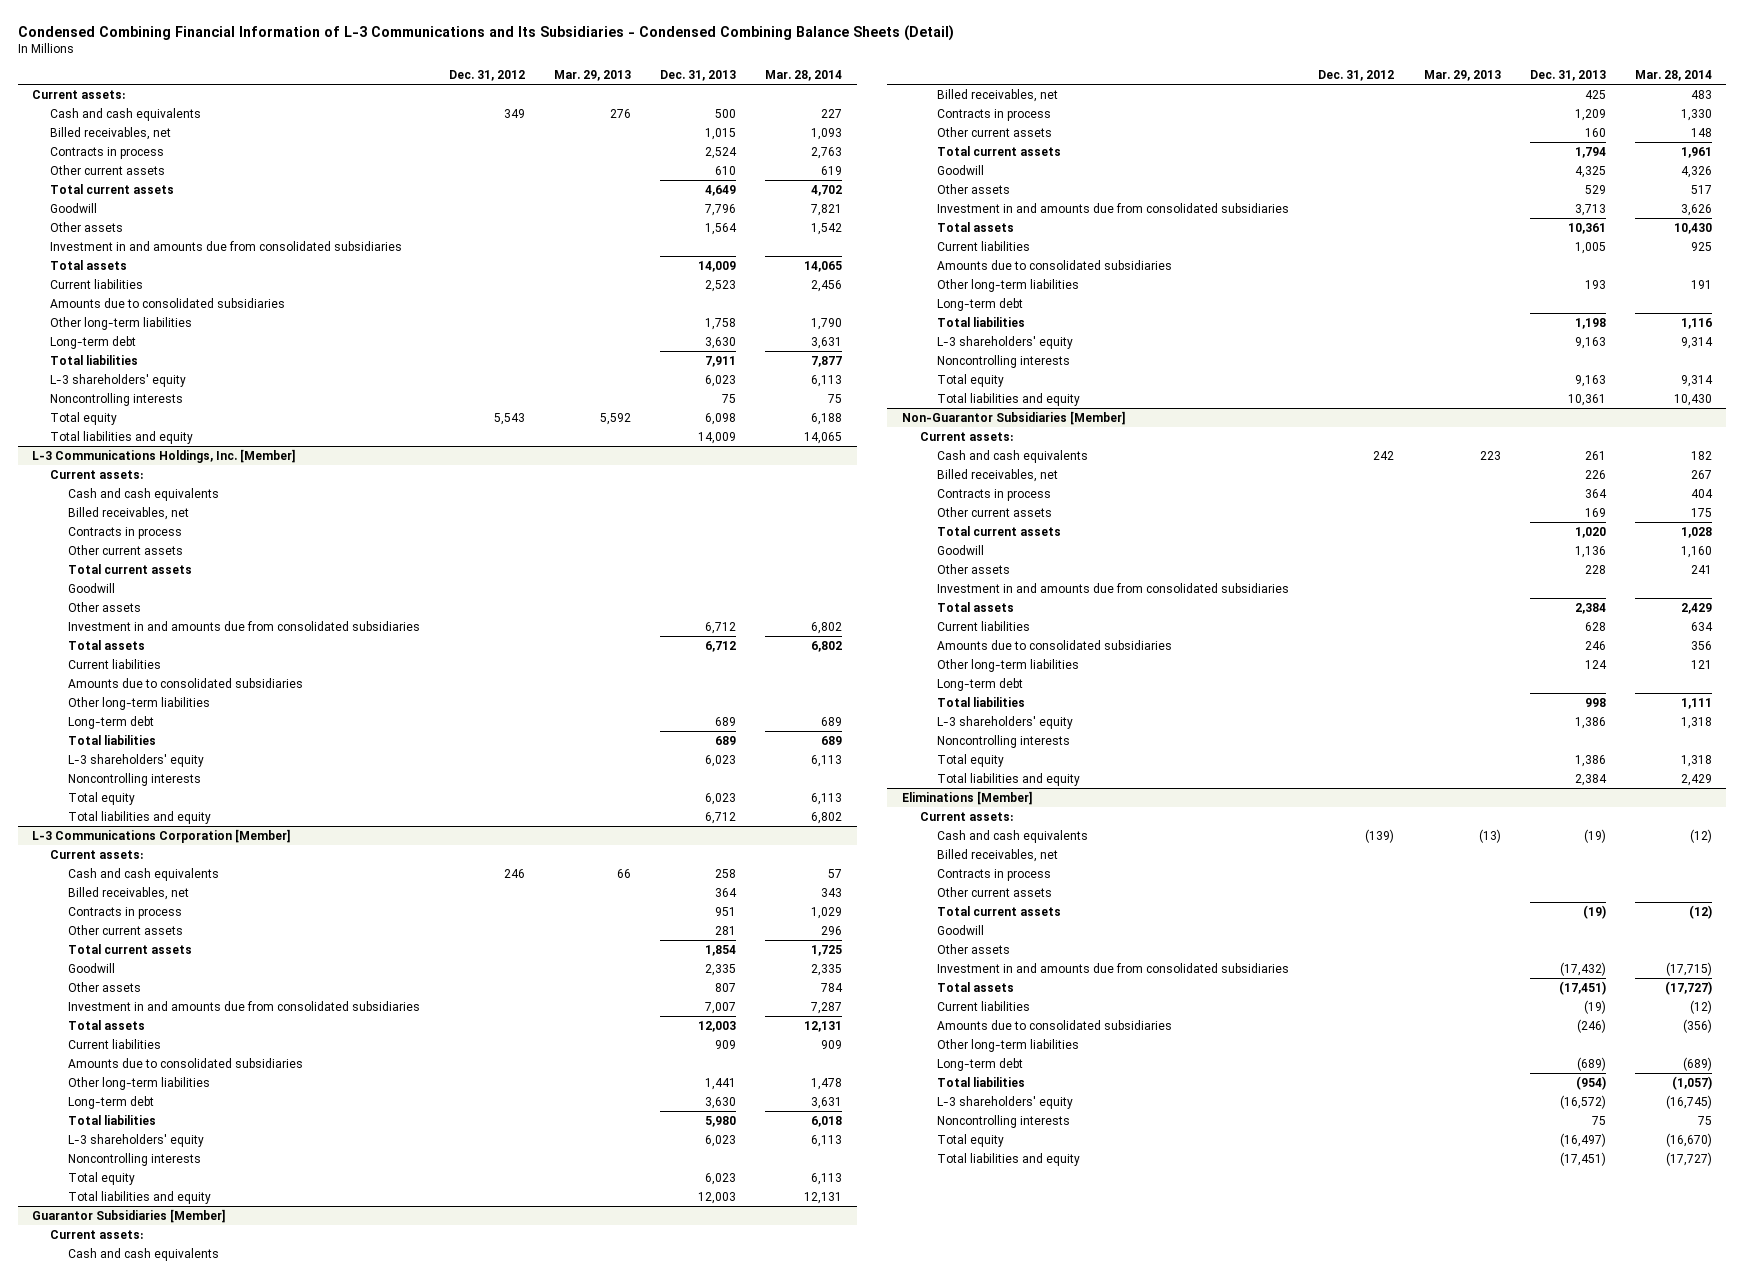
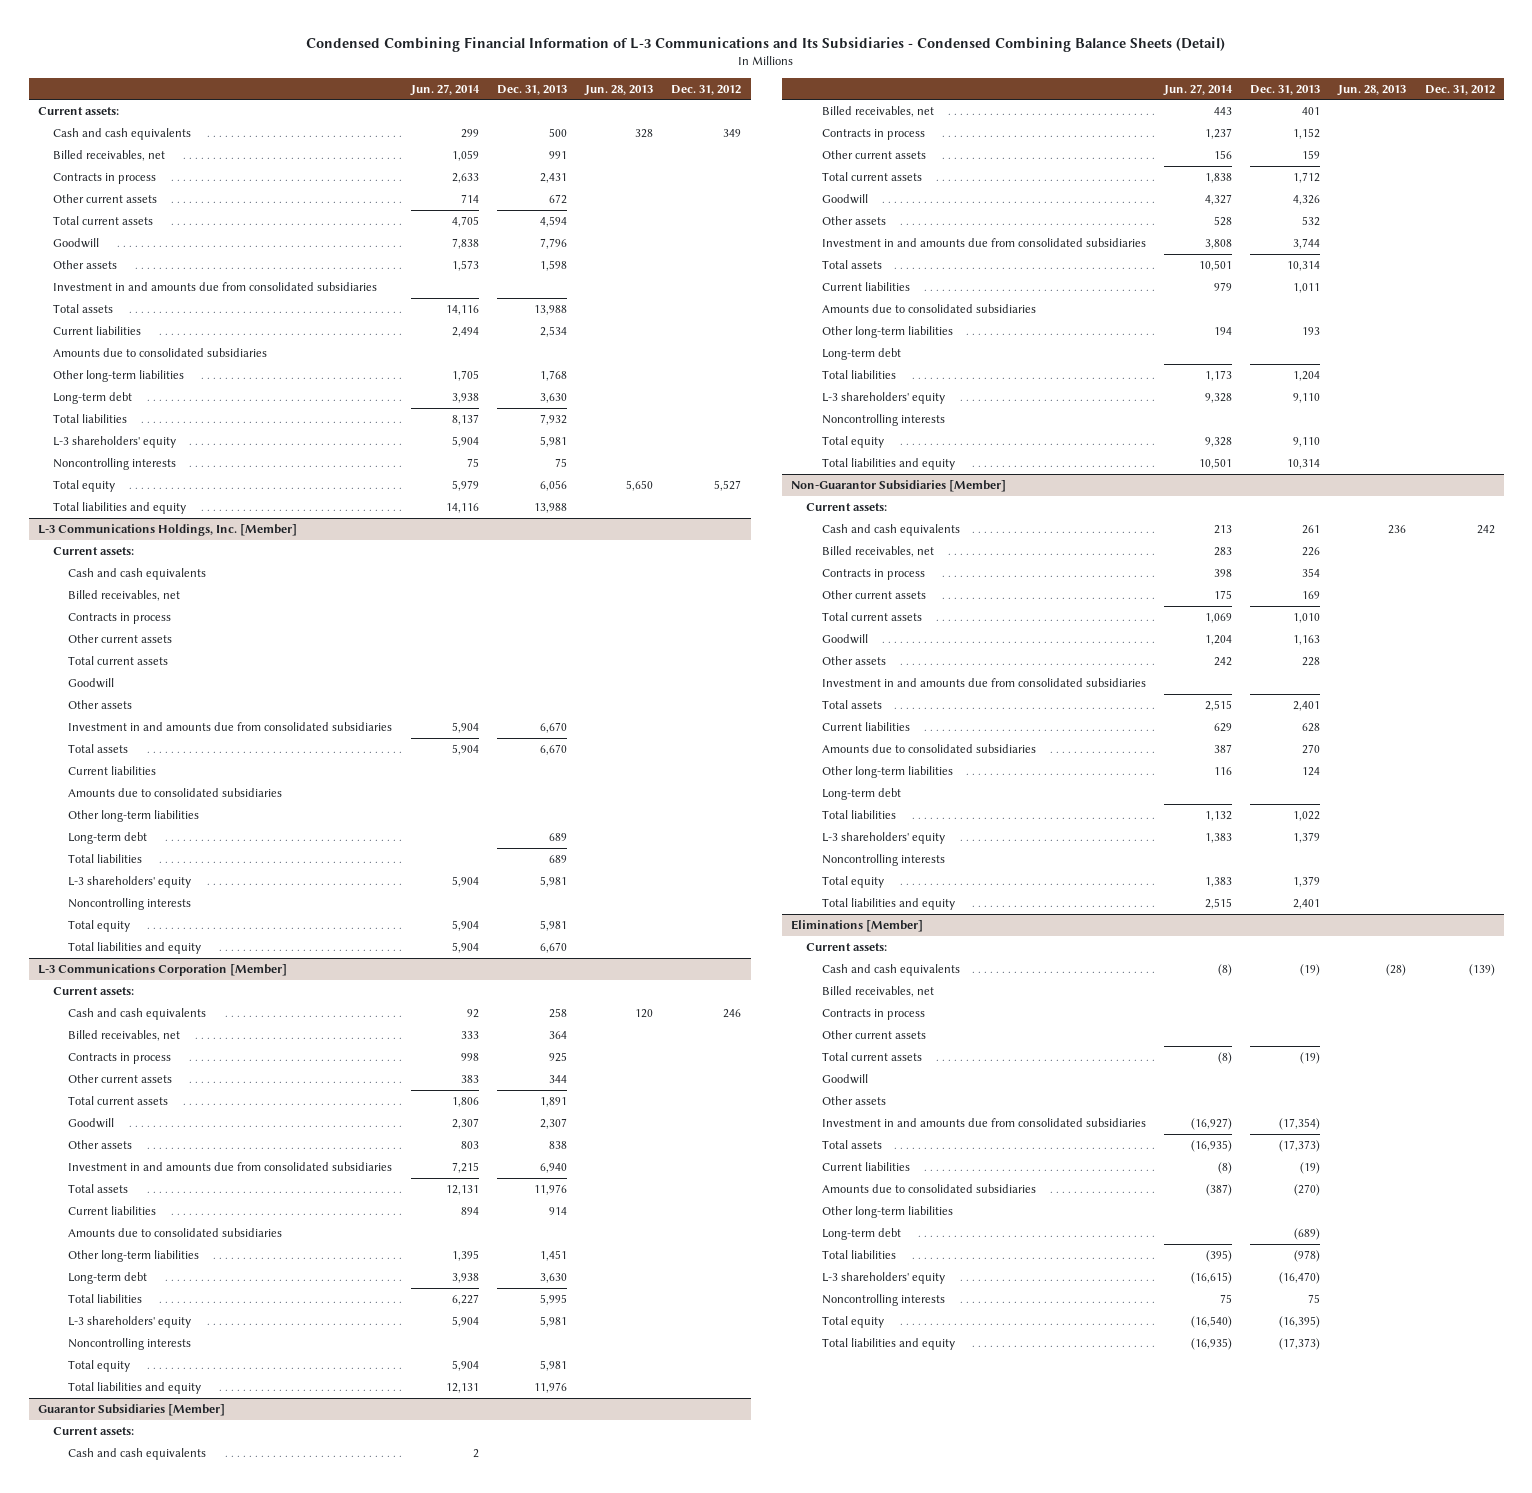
- | Dec. 31, 2012 | Mar. 29, 2013 | Dec. 31, 2013 | Mar. 28, 2014
+ | Jun. 27, 2014 | Dec. 31, 2013 | Jun. 28, 2013 | Dec. 31, 2012
- Billed receivables, net | | | 1,015 | 1,093
- Contracts in process | | | 2,524 | 2,763
- Other current assets | | | 610 | 619
- Total current assets | | | 4,649 | 4,702
+ Billed receivables, net | 1,059 | 991 | |
+ Contracts in process | 2,633 | 2,431 | |
+ Other current assets | 714 | 672 | |
+ Total current assets | 4,705 | 4,594 | |
- Other assets | | | 1,564 | 1,542
+ Other assets | 1,573 | 1,598 | |
- Total assets | | | 14,009 | 14,065
- Current liabilities | | | 2,523 | 2,456
+ Total assets | 14,116 | 13,988 | |
+ Current liabilities | 2,494 | 2,534 | |
- Other long-term liabilities | | | 1,758 | 1,790
+ Other long-term liabilities | 1,705 | 1,768 | |
- Total liabilities | | | 7,911 | 7,877
- L-3 shareholders' equity | | | 6,023 | 6,113
+ Total liabilities | 8,137 | 7,932 | |
+ L-3 shareholders' equity | 5,904 | 5,981 | |
- Total equity | 5,543 | 5,592 | 6,098 | 6,188
- Total liabilities and equity | | | 14,009 | 14,065
+ Total equity | 5,979 | 6,056 | 5,650 | 5,527
+ Total liabilities and equity | 14,116 | 13,988 | |
@ L-3 Communications Holdings, Inc. [Member]
- Investment in and amounts due from consolidated subsidiaries | | | 6,712 | 6,802
- Total assets | | | 6,712 | 6,802
+ Investment in and amounts due from consolidated subsidiaries | 5,904 | 6,670 | |
+ Total assets | 5,904 | 6,670 | |
- L-3 shareholders' equity | | | 6,023 | 6,113
+ L-3 shareholders' equity | 5,904 | 5,981 | |
- Total equity | | | 6,023 | 6,113
- Total liabilities and equity | | | 6,712 | 6,802
+ Total equity | 5,904 | 5,981 | |
+ Total liabilities and equity | 5,904 | 6,670 | |
@ L-3 Communications Corporation [Member]
- Contracts in process | | | 951 | 1,029
- Other current assets | | | 281 | 296
- Total current assets | | | 1,854 | 1,725
- Goodwill | | | 2,335 | 2,335
- Other assets | | | 807 | 784
- Investment in and amounts due from consolidated subsidiaries | | | 7,007 | 7,287
- Total assets | | | 12,003 | 12,131
- Current liabilities | | | 909 | 909
+ Contracts in process | 998 | 925 | |
+ Other current assets | 383 | 344 | |
+ Total current assets | 1,806 | 1,891 | |
+ Goodwill | 2,307 | 2,307 | |
+ Other assets | 803 | 838 | |
+ Investment in and amounts due from consolidated subsidiaries | 7,215 | 6,940 | |
+ Total assets | 12,131 | 11,976 | |
+ Current liabilities | 894 | 914 | |
- Other long-term liabilities | | | 1,441 | 1,478
+ Other long-term liabilities | 1,395 | 1,451 | |
- Total liabilities | | | 5,980 | 6,018
- L-3 shareholders' equity | | | 6,023 | 6,113
+ Total liabilities | 6,227 | 5,995 | |
+ L-3 shareholders' equity | 5,904 | 5,981 | |
- Total equity | | | 6,023 | 6,113
- Total liabilities and equity | | | 12,003 | 12,131
+ Total equity | 5,904 | 5,981 | |
+ Total liabilities and equity | 12,131 | 11,976 | |
@ Guarantor Subsidiaries [Member]
- Billed receivables, net | | | 425 | 483
- Contracts in process | | | 1,209 | 1,330
- Other current assets | | | 160 | 148
- Total current assets | | | 1,794 | 1,961
- Goodwill | | | 4,325 | 4,326
- Other assets | | | 529 | 517
- Investment in and amounts due from consolidated subsidiaries | | | 3,713 | 3,626
- Total assets | | | 10,361 | 10,430
- Current liabilities | | | 1,005 | 925
+ Billed receivables, net | 443 | 401 | |
+ Contracts in process | 1,237 | 1,152 | |
+ Other current assets | 156 | 159 | |
+ Total current assets | 1,838 | 1,712 | |
+ Goodwill | 4,327 | 4,326 | |
+ Other assets | 528 | 532 | |
+ Investment in and amounts due from consolidated subsidiaries | 3,808 | 3,744 | |
+ Total assets | 10,501 | 10,314 | |
+ Current liabilities | 979 | 1,011 | |
- Total liabilities | | | 1,198 | 1,116
- L-3 shareholders' equity | | | 9,163 | 9,314
+ Total liabilities | 1,173 | 1,204 | |
+ L-3 shareholders' equity | 9,328 | 9,110 | |
- Total equity | | | 9,163 | 9,314
- Total liabilities and equity | | | 10,361 | 10,430
+ Total equity | 9,328 | 9,110 | |
+ Total liabilities and equity | 10,501 | 10,314 | |
@ Non-Guarantor Subsidiaries [Member]
- Contracts in process | | | 364 | 404
+ Contracts in process | 398 | 354 | |
- Total current assets | | | 1,020 | 1,028
- Goodwill | | | 1,136 | 1,160
+ Total current assets | 1,069 | 1,010 | |
+ Goodwill | 1,204 | 1,163 | |
- Total assets | | | 2,384 | 2,429
+ Total assets | 2,515 | 2,401 | |
- Amounts due to consolidated subsidiaries | | | 246 | 356
+ Amounts due to consolidated subsidiaries | 387 | 270 | |
- Total liabilities | | | 998 | 1,111
- L-3 shareholders' equity | | | 1,386 | 1,318
+ Total liabilities | 1,132 | 1,022 | |
+ L-3 shareholders' equity | 1,383 | 1,379 | |
- Total equity | | | 1,386 | 1,318
- Total liabilities and equity | | | 2,384 | 2,429
+ Total equity | 1,383 | 1,379 | |
+ Total liabilities and equity | 2,515 | 2,401 | |
@ Eliminations [Member]
- Investment in and amounts due from consolidated subsidiaries | | | (17,432) | (17,715)
- Total assets | | | (17,451) | (17,727)
+ Investment in and amounts due from consolidated subsidiaries | (16,927) | (17,354) | |
+ Total assets | (16,935) | (17,373) | |
- Amounts due to consolidated subsidiaries | | | (246) | (356)
+ Amounts due to consolidated subsidiaries | (387) | (270) | |
- Total liabilities | | | (954) | (1,057)
- L-3 shareholders' equity | | | (16,572) | (16,745)
+ Total liabilities | (395) | (978) | |
+ L-3 shareholders' equity | (16,615) | (16,470) | |
- Total equity | | | (16,497) | (16,670)
- Total liabilities and equity | | | (17,451) | (17,727)
+ Total equity | (16,540) | (16,395) | |
+ Total liabilities and equity | (16,935) | (17,373) | |

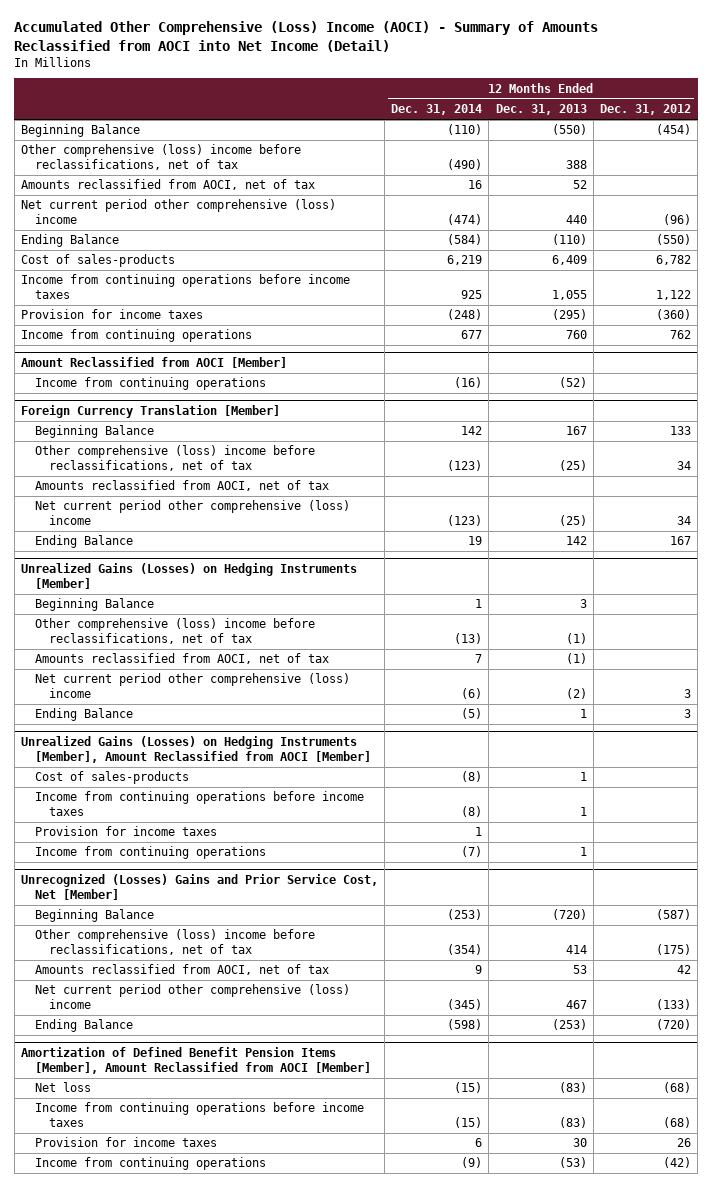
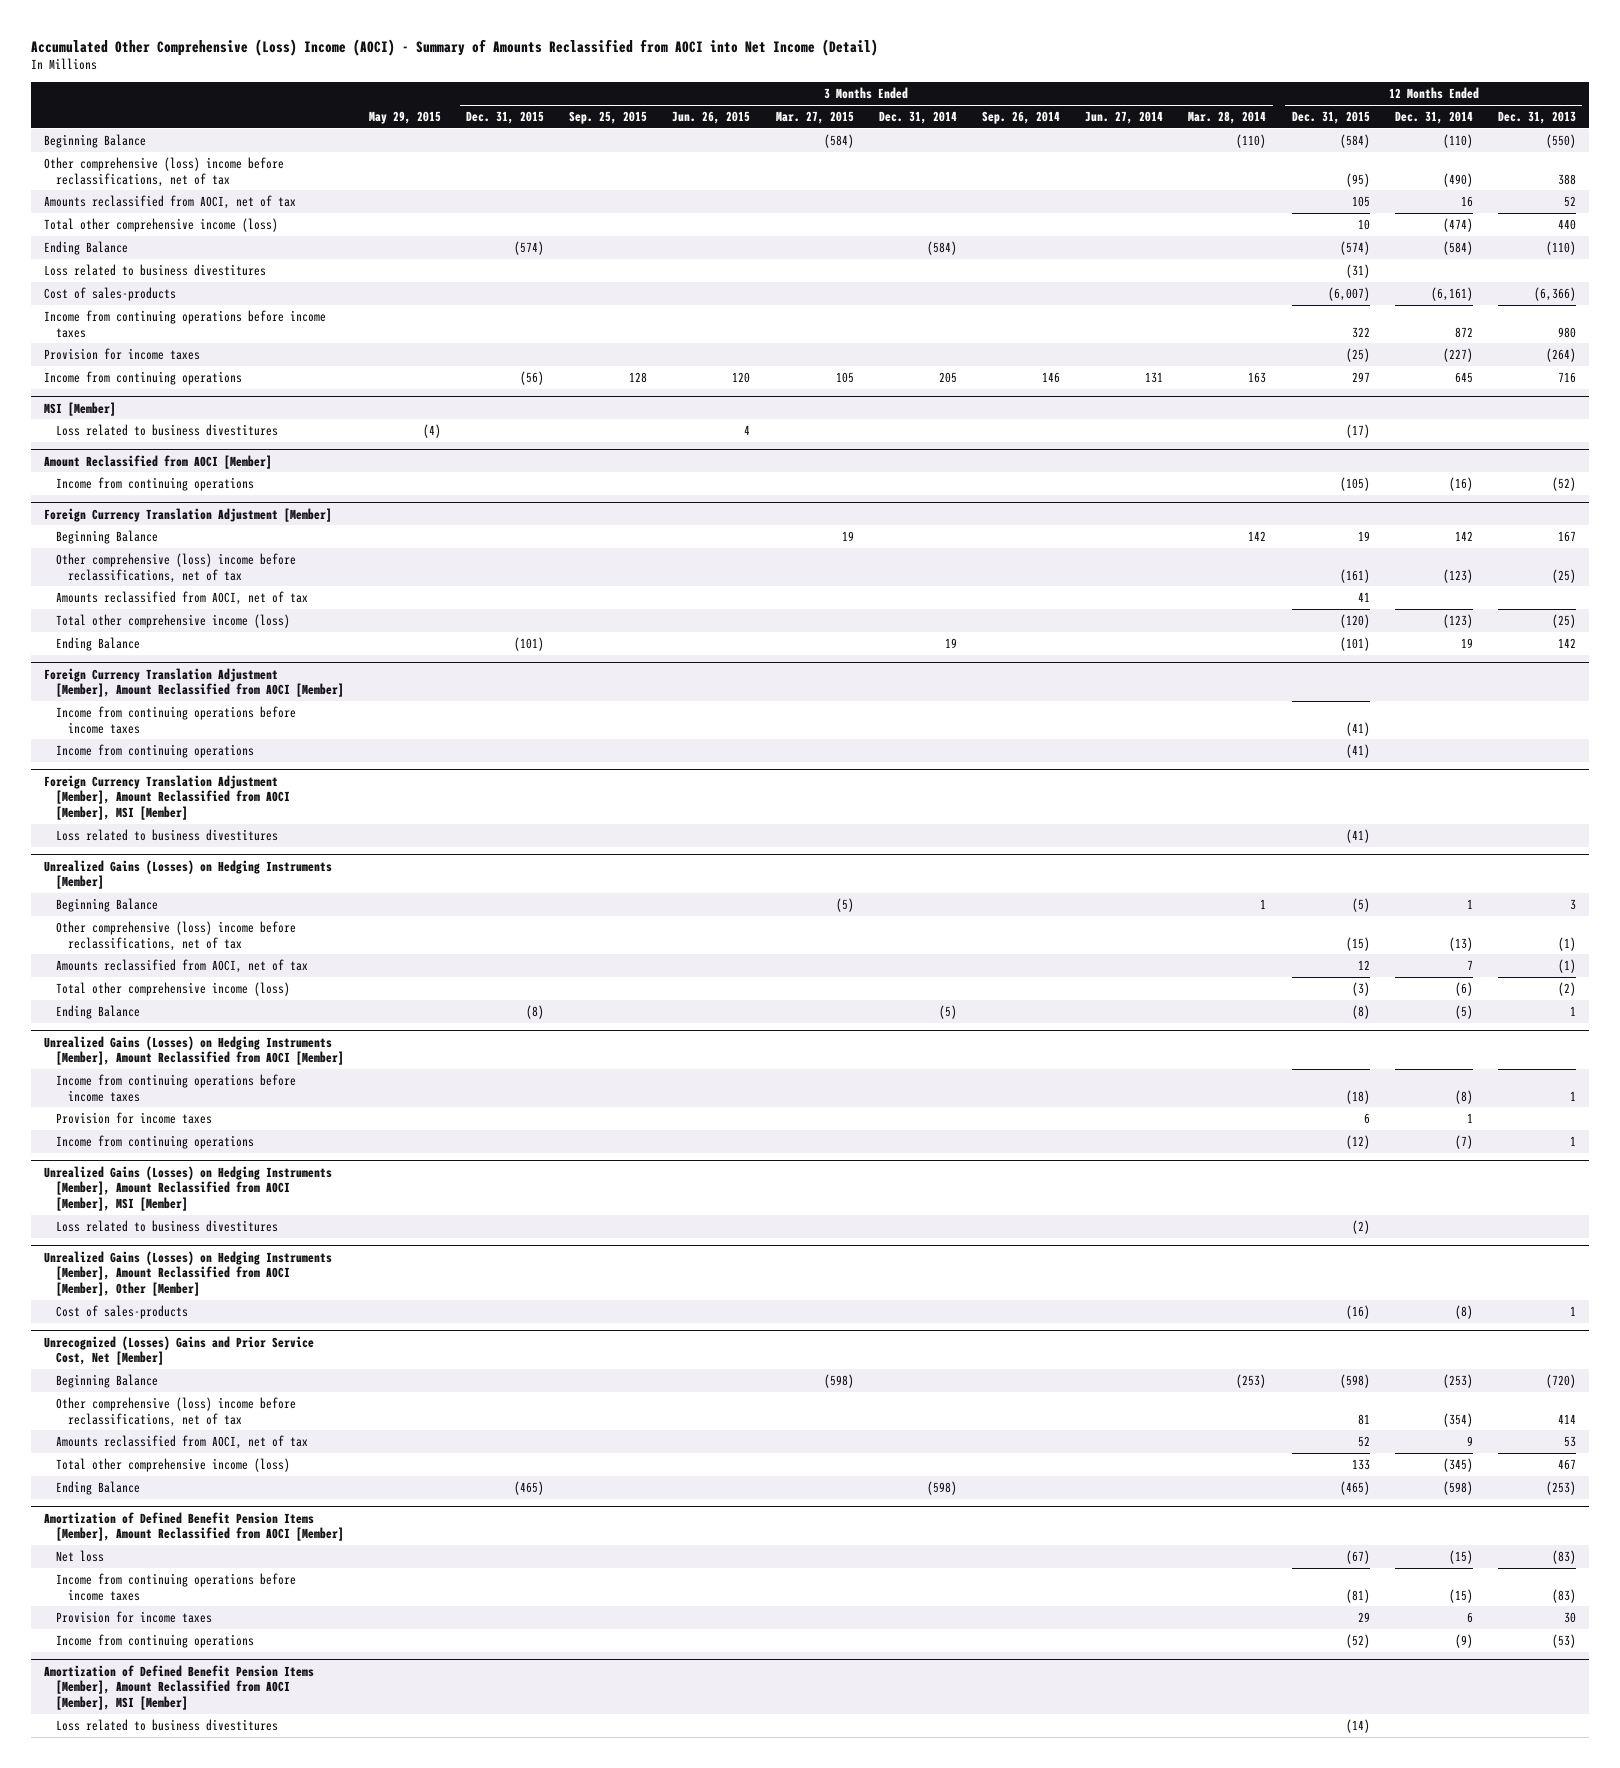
- | 12 Months Ended Dec. 31, 2014 | 12 Months Ended Dec. 31, 2013 | 12 Months Ended Dec. 31, 2012
+ | May 29, 2015 | 3 Months Ended Dec. 31, 2015 | 3 Months Ended Sep. 25, 2015 | 3 Months Ended Jun. 26, 2015 | 3 Months Ended Mar. 27, 2015 | 3 Months Ended Dec. 31, 2014 | 3 Months Ended Sep. 26, 2014 | 3 Months Ended Jun. 27, 2014 | 3 Months Ended Mar. 28, 2014 | 12 Months Ended Dec. 31, 2015 | 12 Months Ended Dec. 31, 2014 | 12 Months Ended Dec. 31, 2013
- Net current period other comprehensive (loss) income | (474) | 440 | (96)
+ Total other comprehensive income (loss) | | | | | | | | | | 10 | (474) | 440
- Cost of sales-products | 6,219 | 6,409 | 6,782
- Income from continuing operations before income taxes | 925 | 1,055 | 1,122
- Provision for income taxes | (248) | (295) | (360)
- Income from continuing operations | 677 | 760 | 762
+ Loss related to business divestitures | | | | | | | | | | (31) | |
+ Cost of sales-products | | | | | | | | | | (6,007) | (6,161) | (6,366)
+ Income from continuing operations before income taxes | | | | | | | | | | 322 | 872 | 980
+ Provision for income taxes | | | | | | | | | | (25) | (227) | (264)
+ Income from continuing operations | | (56) | 128 | 120 | 105 | 205 | 146 | 131 | 163 | 297 | 645 | 716
+ MSI [Member]
+ Loss related to business divestitures | (4) | | | 4 | | | | | | (17) | |
- Foreign Currency Translation [Member]
+ Foreign Currency Translation Adjustment [Member]
- Net current period other comprehensive (loss) income | (123) | (25) | 34
+ Total other comprehensive income (loss) | | | | | | | | | | (120) | (123) | (25)
+ Foreign Currency Translation Adjustment [Member], Amount Reclassified from AOCI [Member]
+ Income from continuing operations before income taxes | | | | | | | | | | (41) | |
+ Income from continuing operations | | | | | | | | | | (41) | |
+ Foreign Currency Translation Adjustment [Member], Amount Reclassified from AOCI [Member], MSI [Member]
+ Loss related to business divestitures | | | | | | | | | | (41) | |
@ Unrealized Gains (Losses) on Hedging Instruments [Member]
- Net current period other comprehensive (loss) income | (6) | (2) | 3
+ Total other comprehensive income (loss) | | | | | | | | | | (3) | (6) | (2)
@ Unrealized Gains (Losses) on Hedging Instruments [Member], Amount Reclassified from AOCI [Member]
- Cost of sales-products | (8) | 1 |
+ Unrealized Gains (Losses) on Hedging Instruments [Member], Amount Reclassified from AOCI [Member], MSI [Member]
+ Loss related to business divestitures | | | | | | | | | | (2) | |
+ Unrealized Gains (Losses) on Hedging Instruments [Member], Amount Reclassified from AOCI [Member], Other [Member]
+ Cost of sales-products | | | | | | | | | | (16) | (8) | 1
@ Unrecognized (Losses) Gains and Prior Service Cost, Net [Member]
- Net current period other comprehensive (loss) income | (345) | 467 | (133)
+ Total other comprehensive income (loss) | | | | | | | | | | 133 | (345) | 467
+ Amortization of Defined Benefit Pension Items [Member], Amount Reclassified from AOCI [Member], MSI [Member]
+ Loss related to business divestitures | | | | | | | | | | (14) | |

